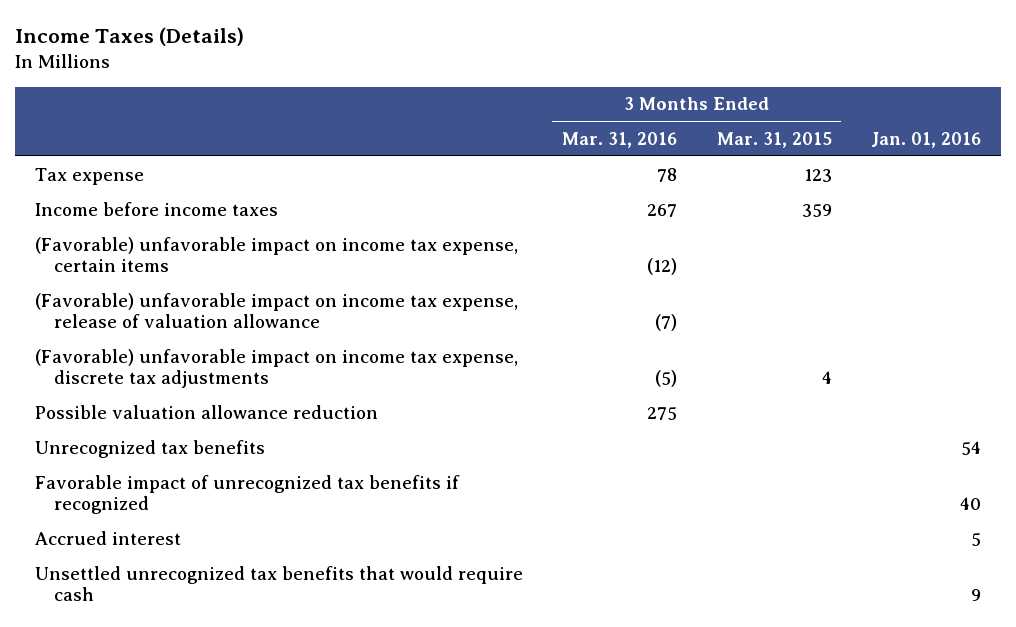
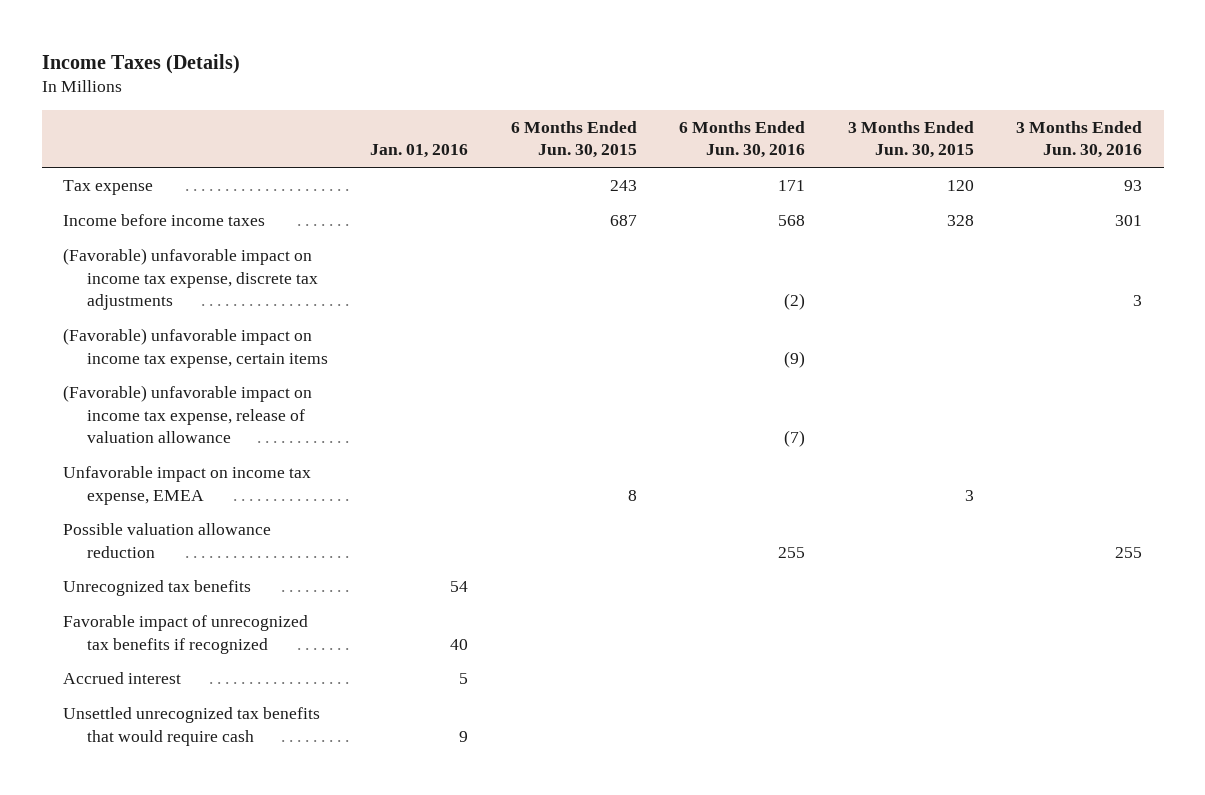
- | 3 Months Ended Mar. 31, 2016 | 3 Months Ended Mar. 31, 2015 | Jan. 01, 2016
+ | Jan. 01, 2016 | 6 Months Ended Jun. 30, 2015 | 6 Months Ended Jun. 30, 2016 | 3 Months Ended Jun. 30, 2015 | 3 Months Ended Jun. 30, 2016
moved up: (Favorable) unfavorable impact on income tax expense, discrete tax adjustments | | | (2) | | 3
+ Unfavorable impact on income tax expense, EMEA | | 8 | | 3 |

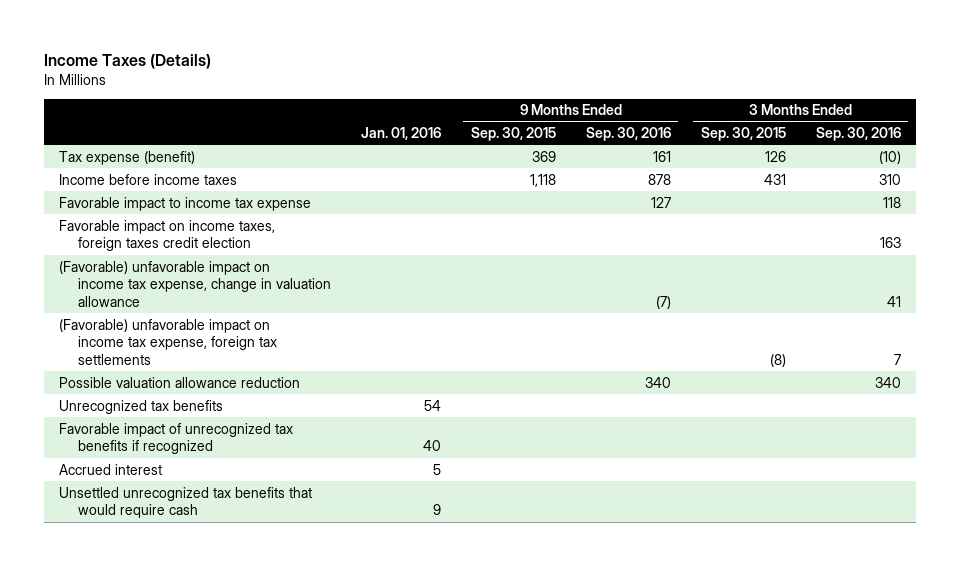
- | Jan. 01, 2016 | 6 Months Ended Jun. 30, 2015 | 6 Months Ended Jun. 30, 2016 | 3 Months Ended Jun. 30, 2015 | 3 Months Ended Jun. 30, 2016
+ | Jan. 01, 2016 | 9 Months Ended Sep. 30, 2015 | 9 Months Ended Sep. 30, 2016 | 3 Months Ended Sep. 30, 2015 | 3 Months Ended Sep. 30, 2016
- Tax expense | | 243 | 171 | 120 | 93
+ Tax expense (benefit) | | 369 | 161 | 126 | (10)
- (Favorable) unfavorable impact on income tax expense, discrete tax adjustments | | | (2) | | 3
- (Favorable) unfavorable impact on income tax expense, certain items | | | (9) | |
- (Favorable) unfavorable impact on income tax expense, release of valuation allowance | | | (7) | |
- Unfavorable impact on income tax expense, EMEA | | 8 | | 3 |
+ Favorable impact to income tax expense | | | 127 | | 118
+ Favorable impact on income taxes, foreign taxes credit election | | | | | 163
+ (Favorable) unfavorable impact on income tax expense, change in valuation allowance | | | (7) | | 41
+ (Favorable) unfavorable impact on income tax expense, foreign tax settlements | | | | (8) | 7

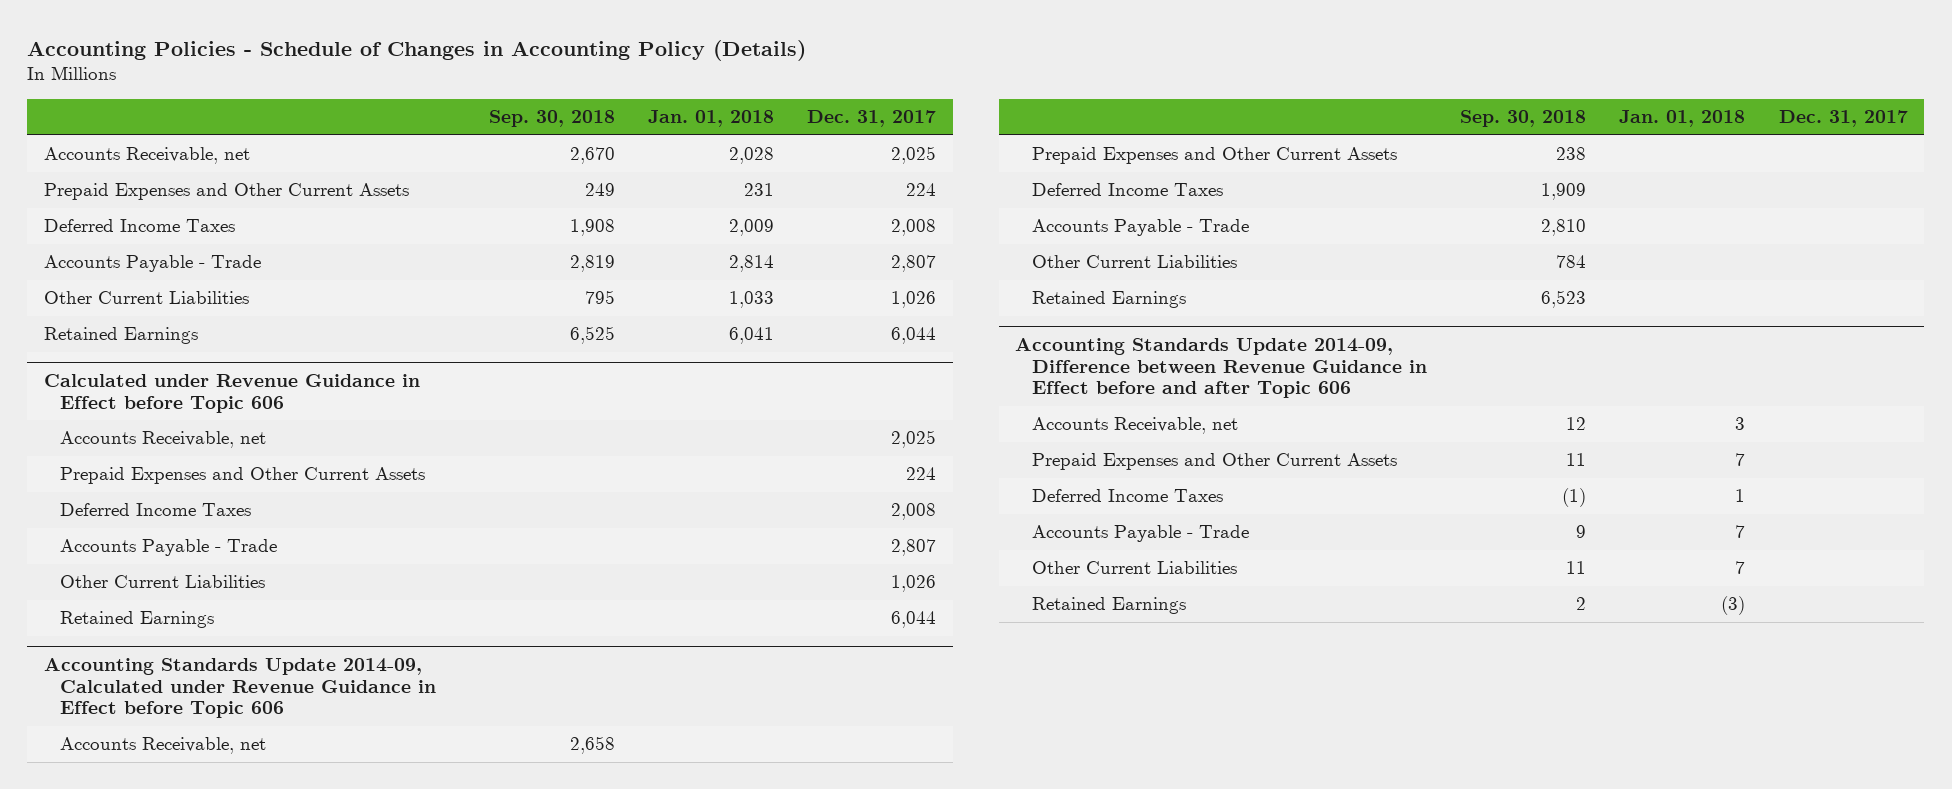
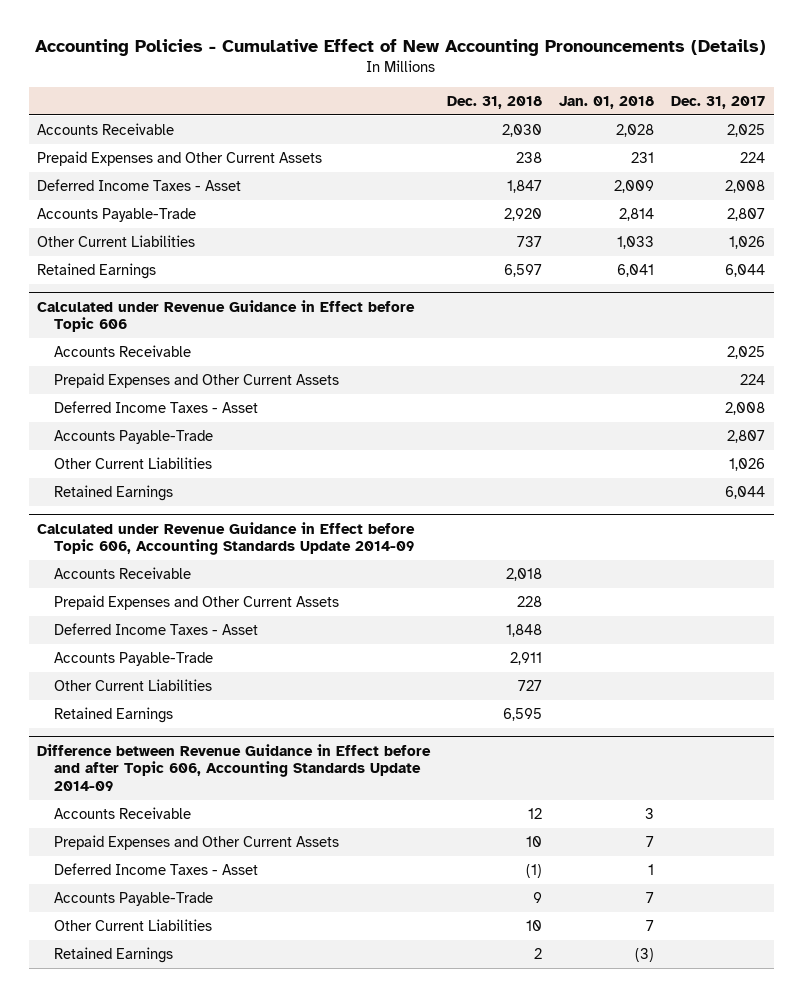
- Accounting Policies - Schedule of Changes in Accounting Policy (Details)
+ Accounting Policies - Cumulative Effect of New Accounting Pronouncements (Details)
- | Sep. 30, 2018 | Jan. 01, 2018 | Dec. 31, 2017
+ | Dec. 31, 2018 | Jan. 01, 2018 | Dec. 31, 2017
- Accounts Receivable, net | 2,670 | 2,028 | 2,025
+ Accounts Receivable | 2,030 | 2,028 | 2,025
- Deferred Income Taxes | 1,908 | 2,009 | 2,008
- Accounts Payable - Trade | 2,819 | 2,814 | 2,807
+ Deferred Income Taxes - Asset | 1,847 | 2,009 | 2,008
+ Accounts Payable-Trade | 2,920 | 2,814 | 2,807
@ Calculated under Revenue Guidance in Effect before Topic 606
- Accounts Receivable, net | | | 2,025
+ Accounts Receivable | | | 2,025
- Deferred Income Taxes | | | 2,008
- Accounts Payable - Trade | | | 2,807
+ Deferred Income Taxes - Asset | | | 2,008
+ Accounts Payable-Trade | | | 2,807
- Accounting Standards Update 2014-09, Calculated under Revenue Guidance in Effect before Topic 606
- Accounts Receivable, net | 2,658 | |
+ Calculated under Revenue Guidance in Effect before Topic 606, Accounting Standards Update 2014-09
+ Accounts Receivable | 2,018 | |
- Deferred Income Taxes | 1,909 | |
- Accounts Payable - Trade | 2,810 | |
+ Deferred Income Taxes - Asset | 1,848 | |
+ Accounts Payable-Trade | 2,911 | |
- Accounting Standards Update 2014-09, Difference between Revenue Guidance in Effect before and after Topic 606
- Accounts Receivable, net | 12 | 3 |
+ Difference between Revenue Guidance in Effect before and after Topic 606, Accounting Standards Update 2014-09
+ Accounts Receivable | 12 | 3 |
- Deferred Income Taxes | (1) | 1 |
- Accounts Payable - Trade | 9 | 7 |
+ Deferred Income Taxes - Asset | (1) | 1 |
+ Accounts Payable-Trade | 9 | 7 |

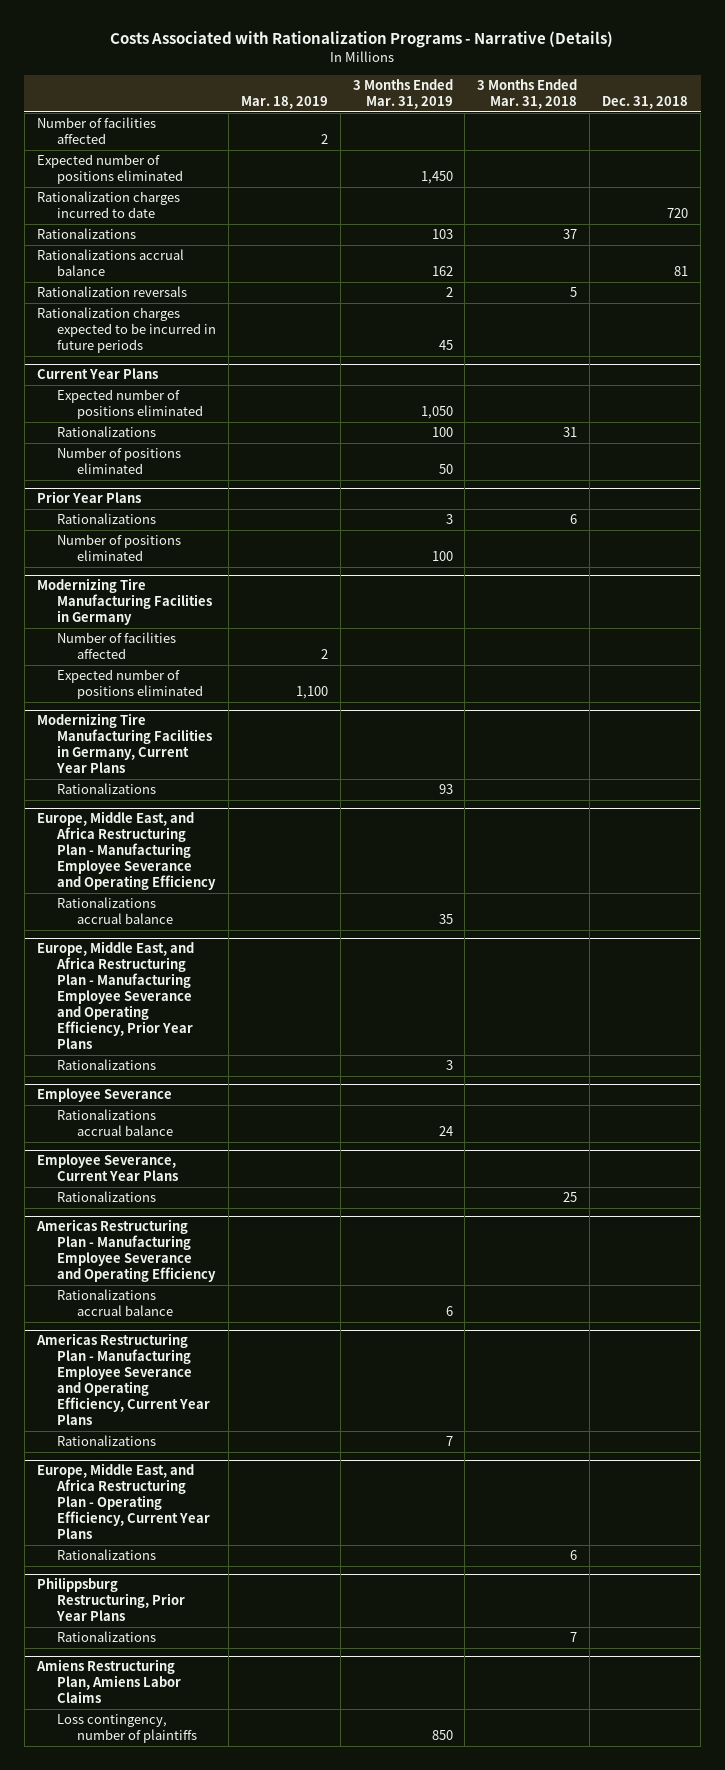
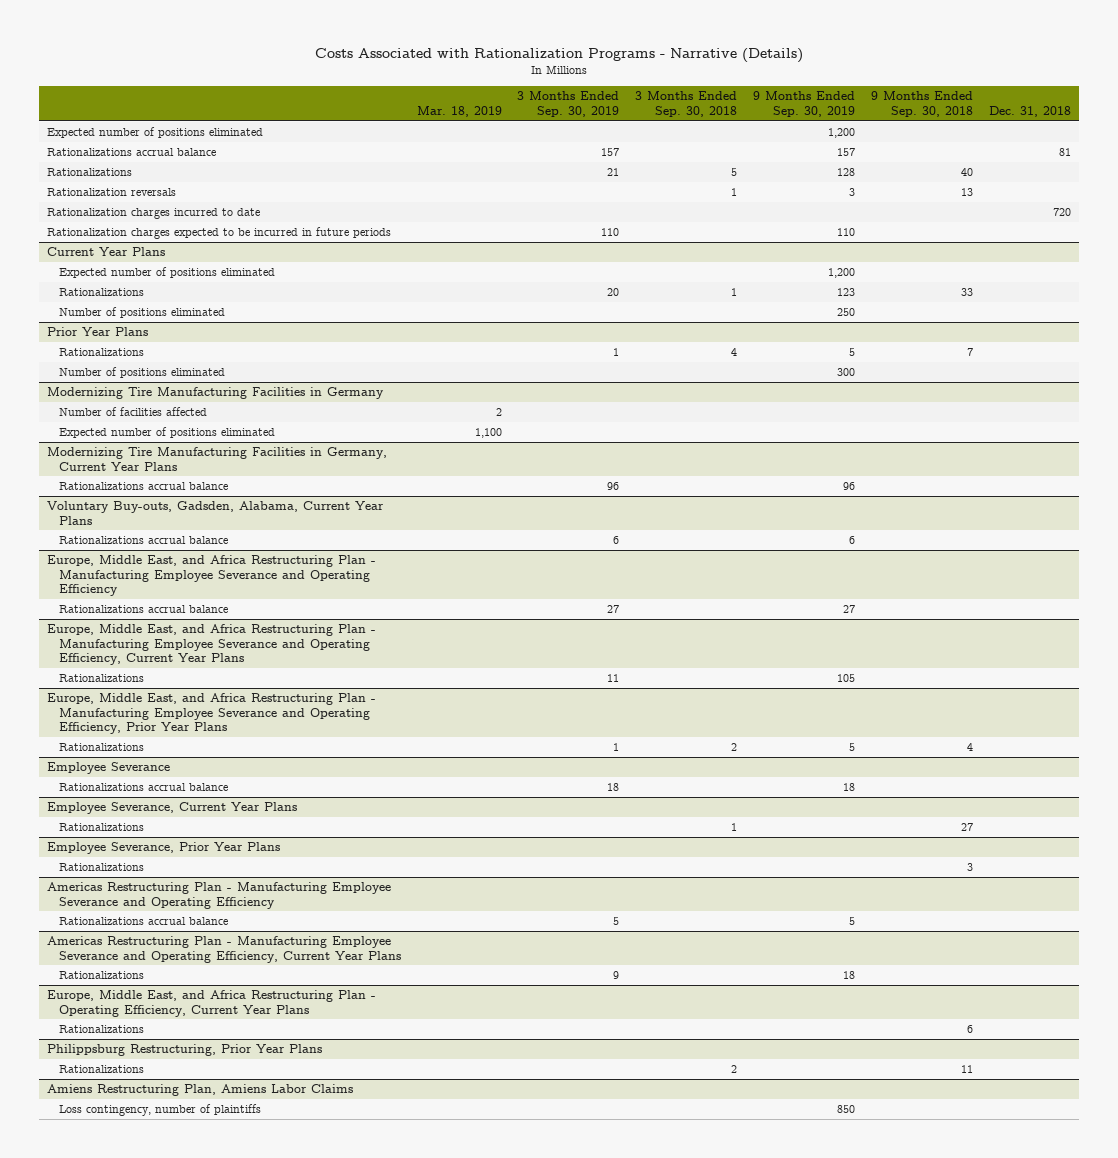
- | Mar. 18, 2019 | 3 Months Ended Mar. 31, 2019 | 3 Months Ended Mar. 31, 2018 | Dec. 31, 2018
+ | Mar. 18, 2019 | 3 Months Ended Sep. 30, 2019 | 3 Months Ended Sep. 30, 2018 | 9 Months Ended Sep. 30, 2019 | 9 Months Ended Sep. 30, 2018 | Dec. 31, 2018
- Number of facilities affected | 2 | | |
moved down: Rationalizations | | 21 | 5 | 128 | 40 |
moved down: Rationalization charges incurred to date | | | | | | 720
@ Modernizing Tire Manufacturing Facilities in Germany, Current Year Plans
- Rationalizations | | 93 | |
+ Rationalizations accrual balance | | 96 | | 96 | |
+ Voluntary Buy-outs, Gadsden, Alabama, Current Year Plans
+ Rationalizations accrual balance | | 6 | | 6 | |
+ Europe, Middle East, and Africa Restructuring Plan - Manufacturing Employee Severance and Operating Efficiency, Current Year Plans
+ Rationalizations | | 11 | | 105 | |
+ Employee Severance, Prior Year Plans
+ Rationalizations | | | | | 3 |

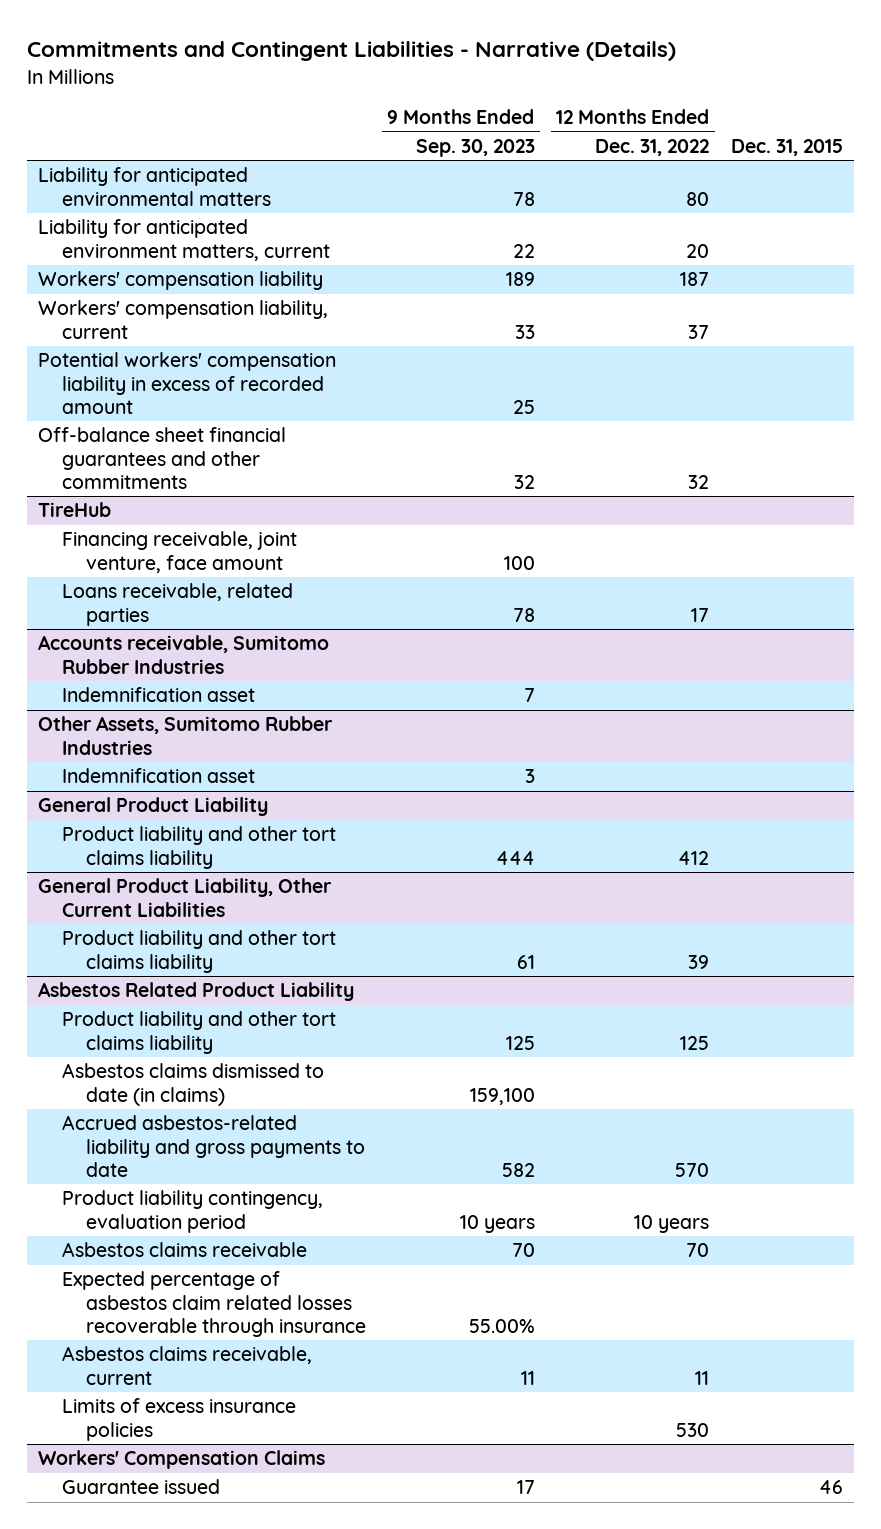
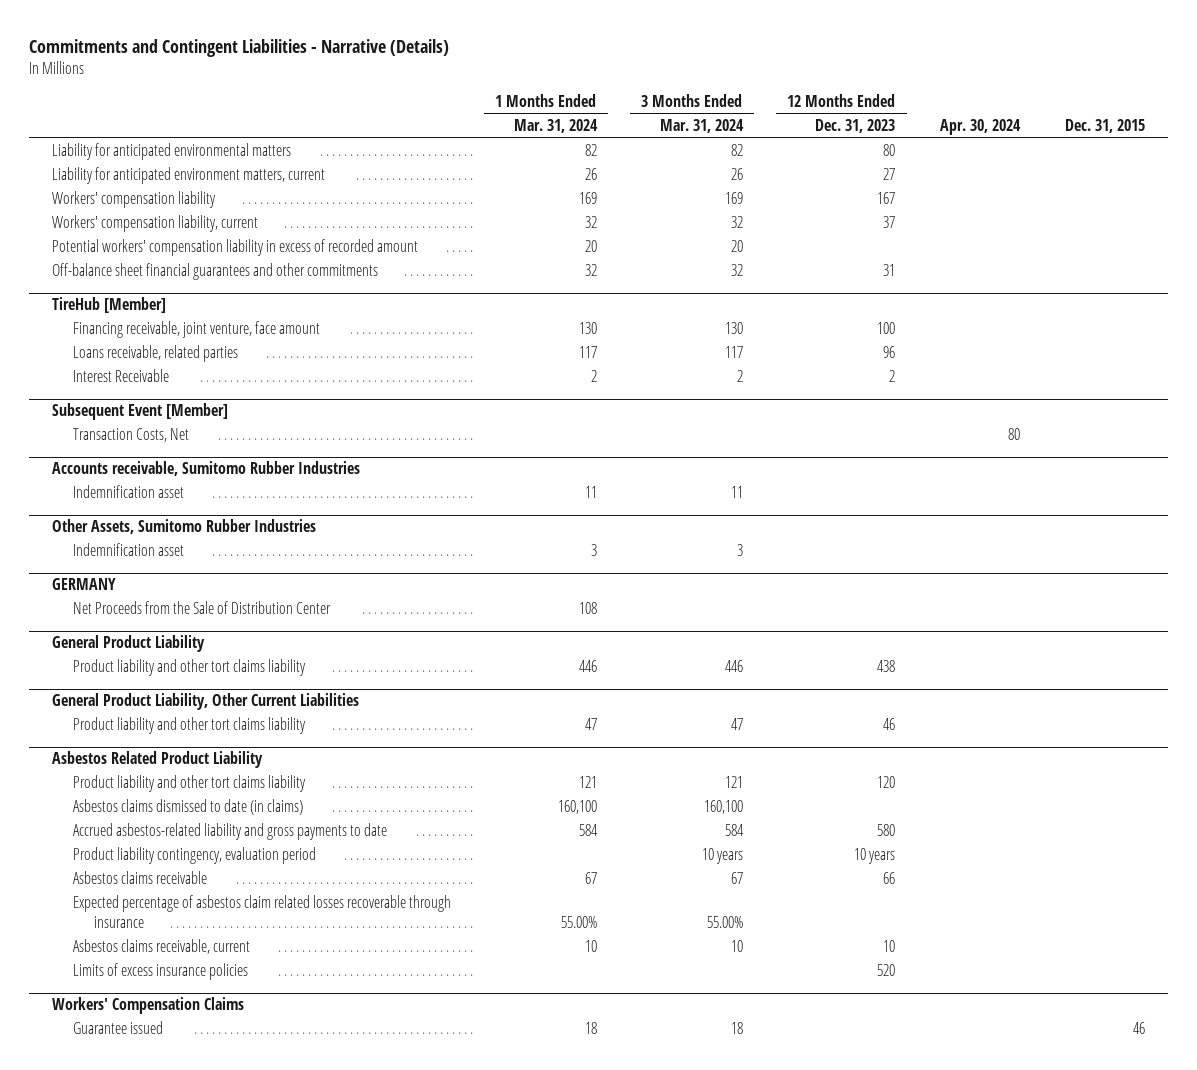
- | 9 Months Ended Sep. 30, 2023 | 12 Months Ended Dec. 31, 2022 | Dec. 31, 2015
+ | 1 Months Ended Mar. 31, 2024 | 3 Months Ended Mar. 31, 2024 | 12 Months Ended Dec. 31, 2023 | Apr. 30, 2024 | Dec. 31, 2015
- TireHub
+ TireHub [Member]
+ Interest Receivable | 2 | 2 | 2 | |
+ Subsequent Event [Member]
+ Transaction Costs, Net | | | | 80 |
+ GERMANY
+ Net Proceeds from the Sale of Distribution Center | 108 | | | |

